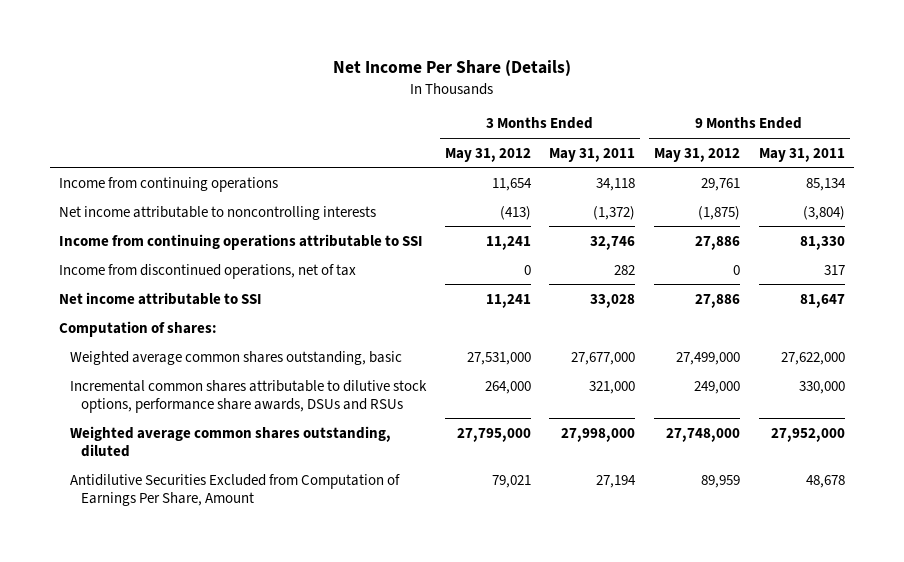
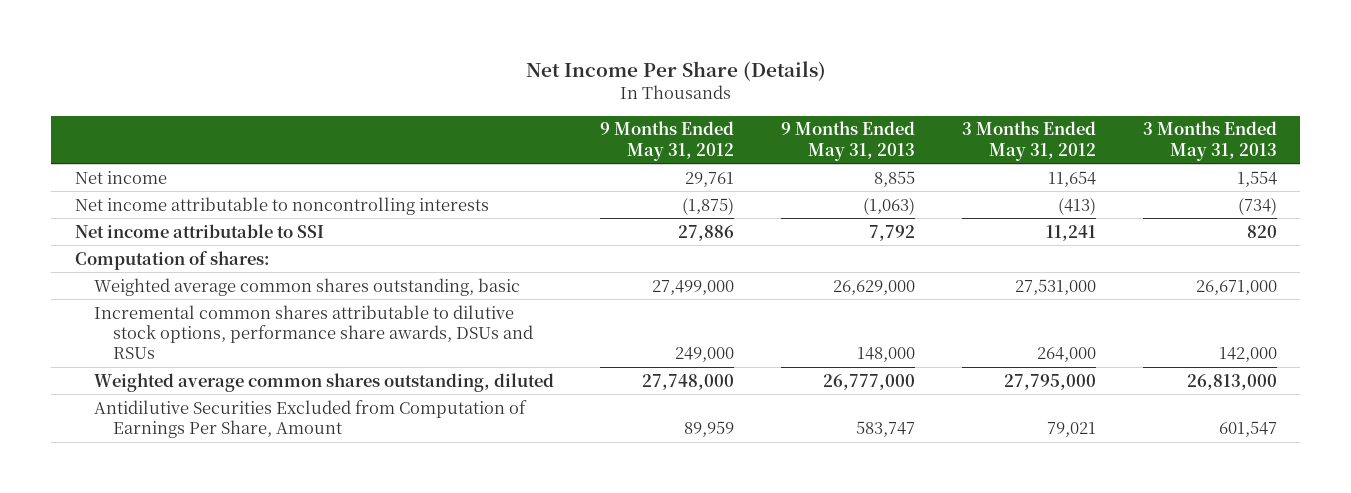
- | 3 Months Ended May 31, 2012 | 3 Months Ended May 31, 2011 | 9 Months Ended May 31, 2012 | 9 Months Ended May 31, 2011
+ | 9 Months Ended May 31, 2012 | 9 Months Ended May 31, 2013 | 3 Months Ended May 31, 2012 | 3 Months Ended May 31, 2013
- Income from continuing operations | 11,654 | 34,118 | 29,761 | 85,134
+ Net income | 29,761 | 8,855 | 11,654 | 1,554
- Income from continuing operations attributable to SSI | 11,241 | 32,746 | 27,886 | 81,330
- Income from discontinued operations, net of tax | 0 | 282 | 0 | 317

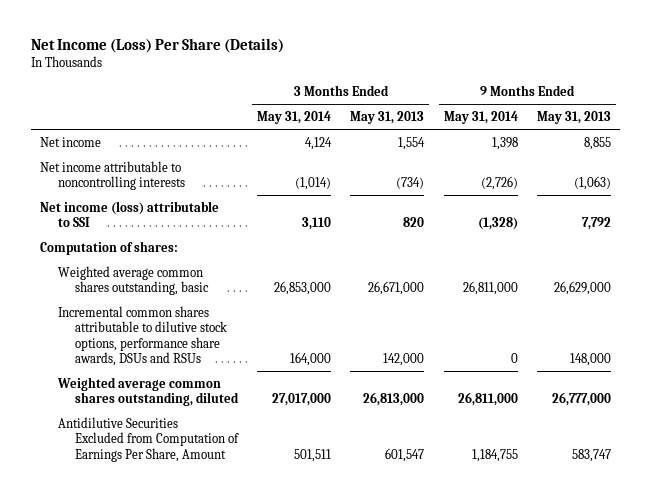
- Net Income Per Share (Details)
+ Net Income (Loss) Per Share (Details)
- | 9 Months Ended May 31, 2012 | 9 Months Ended May 31, 2013 | 3 Months Ended May 31, 2012 | 3 Months Ended May 31, 2013
+ | 3 Months Ended May 31, 2014 | 3 Months Ended May 31, 2013 | 9 Months Ended May 31, 2014 | 9 Months Ended May 31, 2013
- Net income attributable to SSI | 27,886 | 7,792 | 11,241 | 820
+ Net income (loss) attributable to SSI | 3,110 | 820 | (1,328) | 7,792

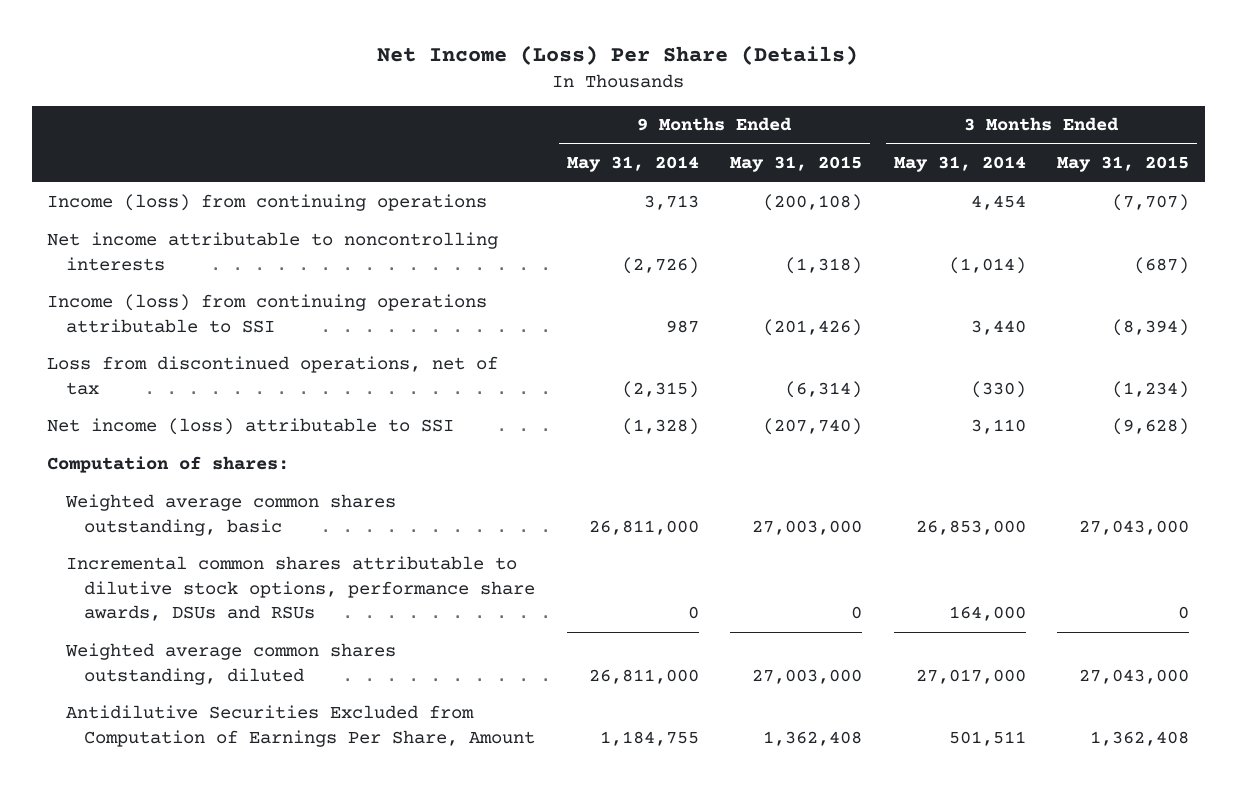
- | 3 Months Ended May 31, 2014 | 3 Months Ended May 31, 2013 | 9 Months Ended May 31, 2014 | 9 Months Ended May 31, 2013
+ | 9 Months Ended May 31, 2014 | 9 Months Ended May 31, 2015 | 3 Months Ended May 31, 2014 | 3 Months Ended May 31, 2015
- Net income | 4,124 | 1,554 | 1,398 | 8,855
+ Income (loss) from continuing operations | 3,713 | (200,108) | 4,454 | (7,707)
+ Income (loss) from continuing operations attributable to SSI | 987 | (201,426) | 3,440 | (8,394)
+ Loss from discontinued operations, net of tax | (2,315) | (6,314) | (330) | (1,234)

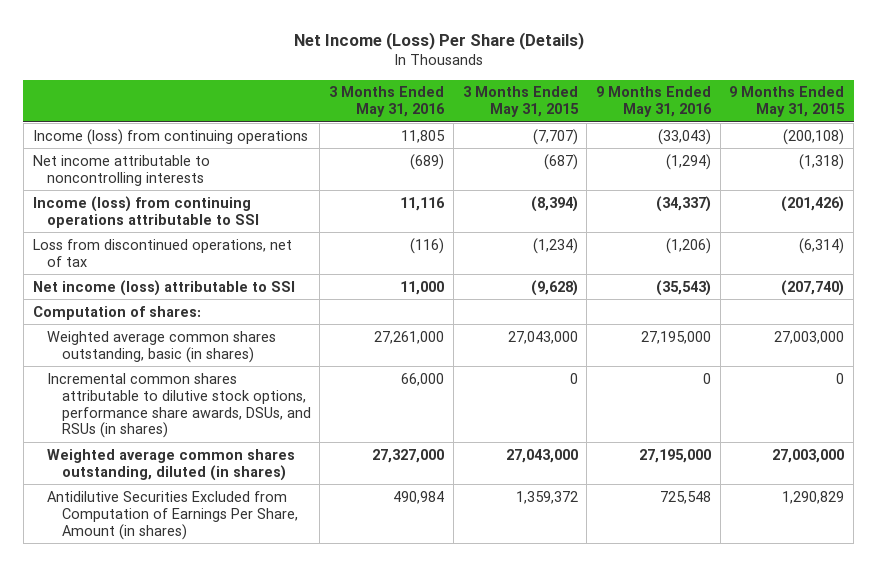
- | 9 Months Ended May 31, 2014 | 9 Months Ended May 31, 2015 | 3 Months Ended May 31, 2014 | 3 Months Ended May 31, 2015
+ | 3 Months Ended May 31, 2016 | 3 Months Ended May 31, 2015 | 9 Months Ended May 31, 2016 | 9 Months Ended May 31, 2015
- Weighted average common shares outstanding, basic | 26,811,000 | 27,003,000 | 26,853,000 | 27,043,000
- Incremental common shares attributable to dilutive stock options, performance share awards, DSUs and RSUs | 0 | 0 | 164,000 | 0
- Weighted average common shares outstanding, diluted | 26,811,000 | 27,003,000 | 27,017,000 | 27,043,000
- Antidilutive Securities Excluded from Computation of Earnings Per Share, Amount | 1,184,755 | 1,362,408 | 501,511 | 1,362,408
+ Weighted average common shares outstanding, basic (in shares) | 27,261,000 | 27,043,000 | 27,195,000 | 27,003,000
+ Incremental common shares attributable to dilutive stock options, performance share awards, DSUs, and RSUs (in shares) | 66,000 | 0 | 0 | 0
+ Weighted average common shares outstanding, diluted (in shares) | 27,327,000 | 27,043,000 | 27,195,000 | 27,003,000
+ Antidilutive Securities Excluded from Computation of Earnings Per Share, Amount (in shares) | 490,984 | 1,359,372 | 725,548 | 1,290,829

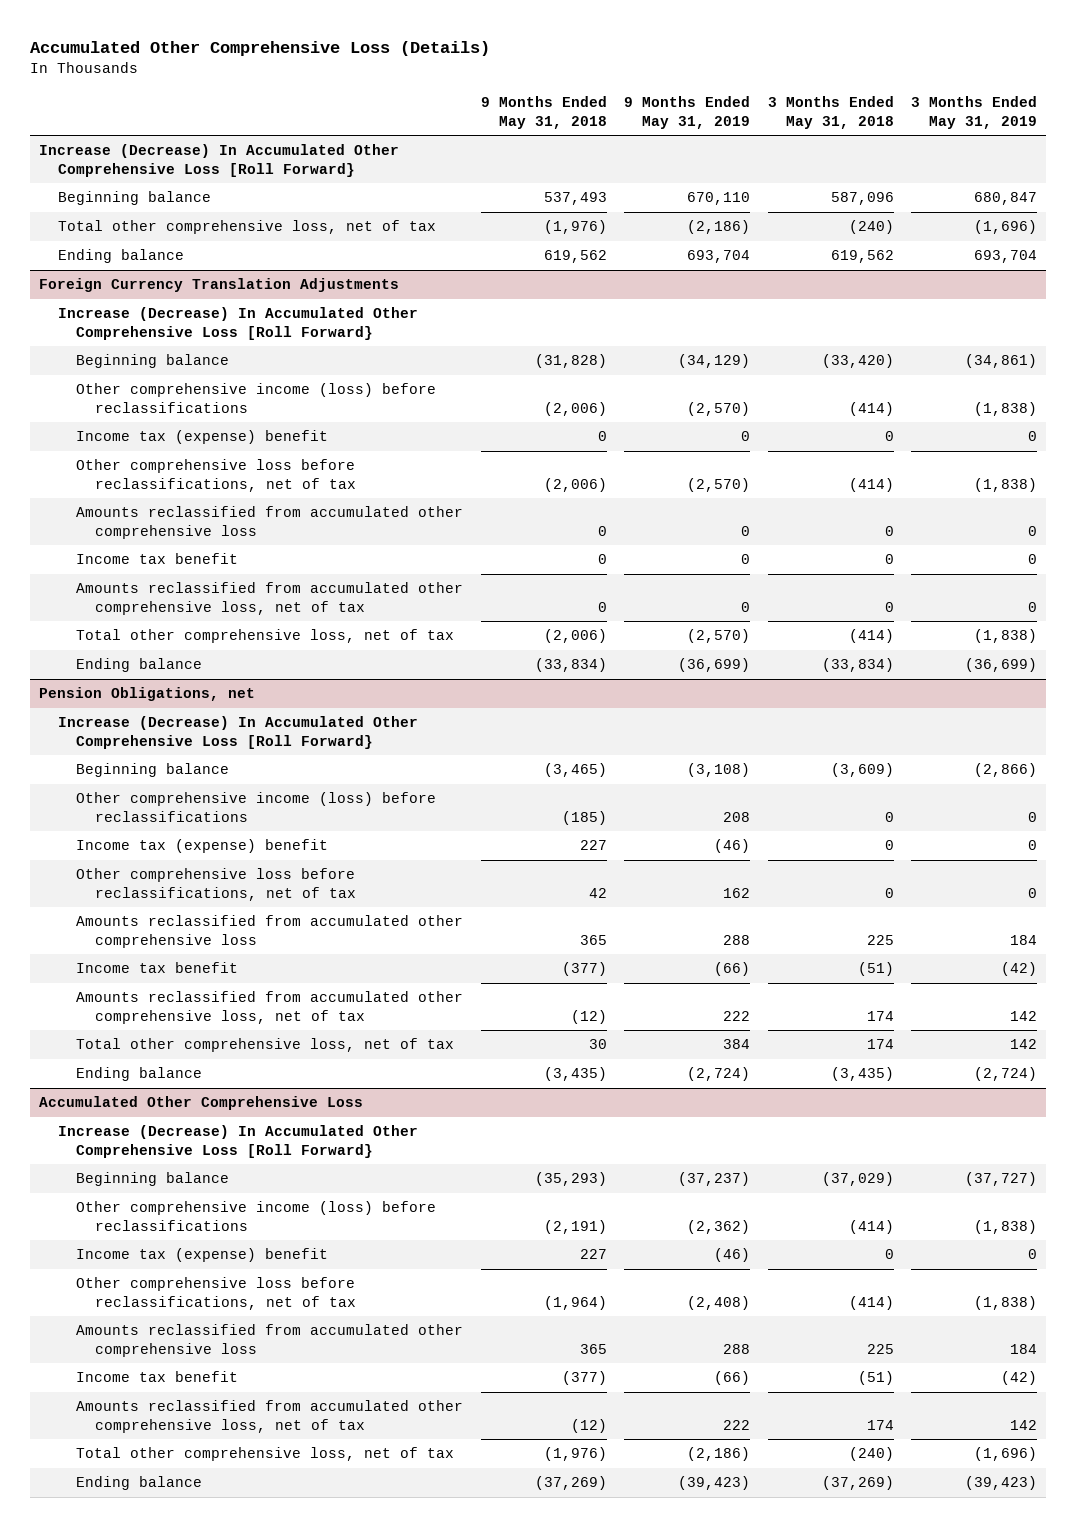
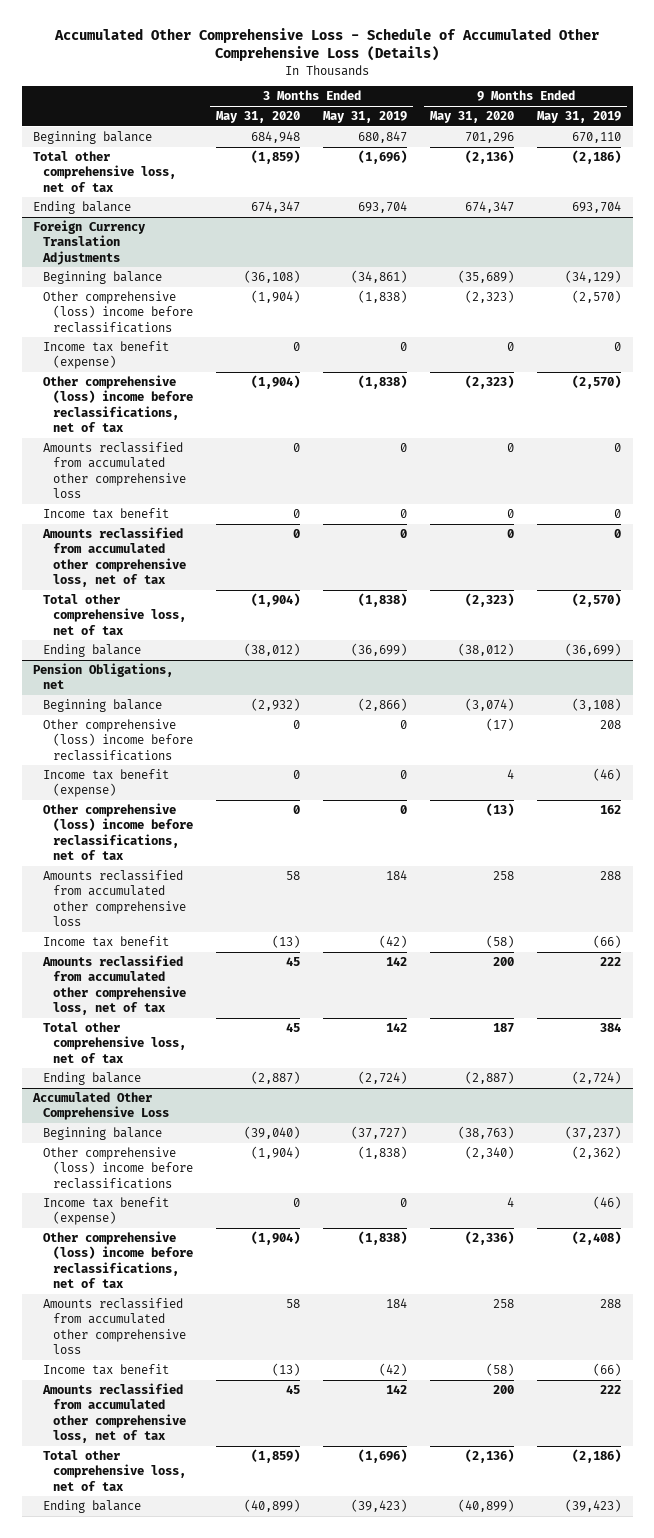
- Accumulated Other Comprehensive Loss (Details)
+ Accumulated Other Comprehensive Loss - Schedule of Accumulated Other Comprehensive Loss (Details)
- | 9 Months Ended May 31, 2018 | 9 Months Ended May 31, 2019 | 3 Months Ended May 31, 2018 | 3 Months Ended May 31, 2019
+ | 3 Months Ended May 31, 2020 | 3 Months Ended May 31, 2019 | 9 Months Ended May 31, 2020 | 9 Months Ended May 31, 2019
- Increase (Decrease) In Accumulated Other Comprehensive Loss [Roll Forward}
@ Foreign Currency Translation Adjustments
- Increase (Decrease) In Accumulated Other Comprehensive Loss [Roll Forward}
- Other comprehensive income (loss) before reclassifications | (2,006) | (2,570) | (414) | (1,838)
- Income tax (expense) benefit | 0 | 0 | 0 | 0
- Other comprehensive loss before reclassifications, net of tax | (2,006) | (2,570) | (414) | (1,838)
+ Other comprehensive (loss) income before reclassifications | (1,904) | (1,838) | (2,323) | (2,570)
+ Income tax benefit (expense) | 0 | 0 | 0 | 0
+ Other comprehensive (loss) income before reclassifications, net of tax | (1,904) | (1,838) | (2,323) | (2,570)
@ Pension Obligations, net
- Increase (Decrease) In Accumulated Other Comprehensive Loss [Roll Forward}
- Other comprehensive income (loss) before reclassifications | (185) | 208 | 0 | 0
- Income tax (expense) benefit | 227 | (46) | 0 | 0
- Other comprehensive loss before reclassifications, net of tax | 42 | 162 | 0 | 0
+ Other comprehensive (loss) income before reclassifications | 0 | 0 | (17) | 208
+ Income tax benefit (expense) | 0 | 0 | 4 | (46)
+ Other comprehensive (loss) income before reclassifications, net of tax | 0 | 0 | (13) | 162
@ Accumulated Other Comprehensive Loss
- Increase (Decrease) In Accumulated Other Comprehensive Loss [Roll Forward}
- Other comprehensive income (loss) before reclassifications | (2,191) | (2,362) | (414) | (1,838)
- Income tax (expense) benefit | 227 | (46) | 0 | 0
- Other comprehensive loss before reclassifications, net of tax | (1,964) | (2,408) | (414) | (1,838)
+ Other comprehensive (loss) income before reclassifications | (1,904) | (1,838) | (2,340) | (2,362)
+ Income tax benefit (expense) | 0 | 0 | 4 | (46)
+ Other comprehensive (loss) income before reclassifications, net of tax | (1,904) | (1,838) | (2,336) | (2,408)

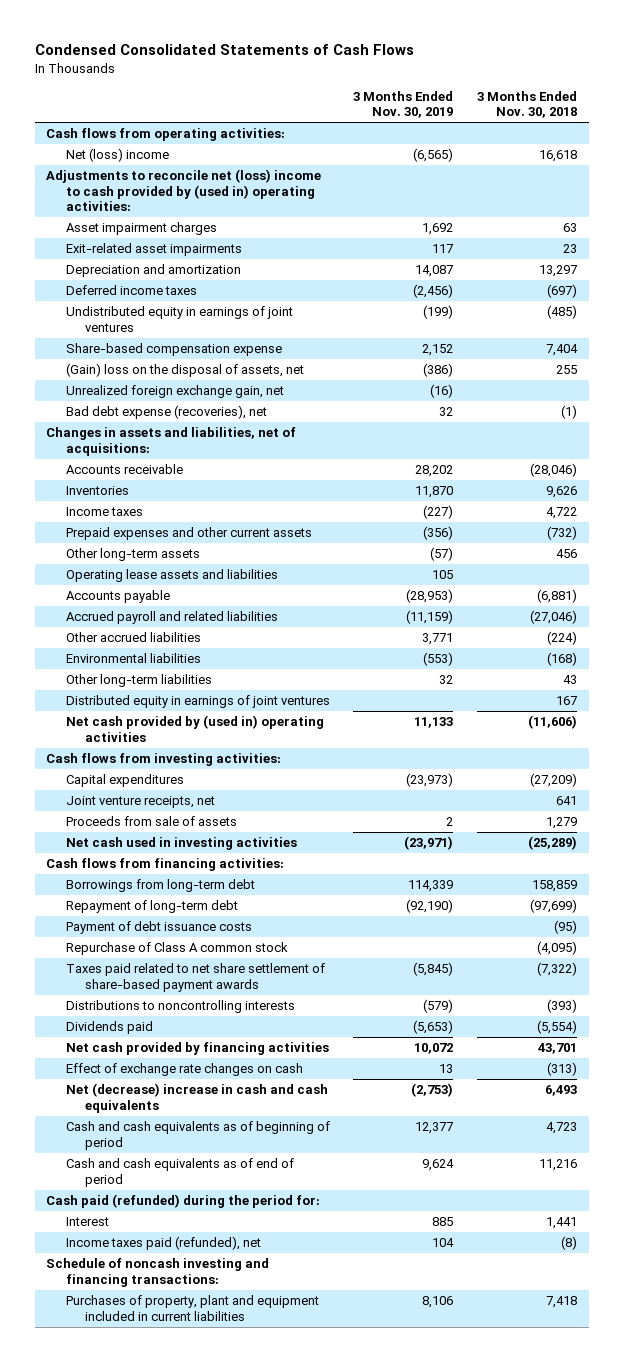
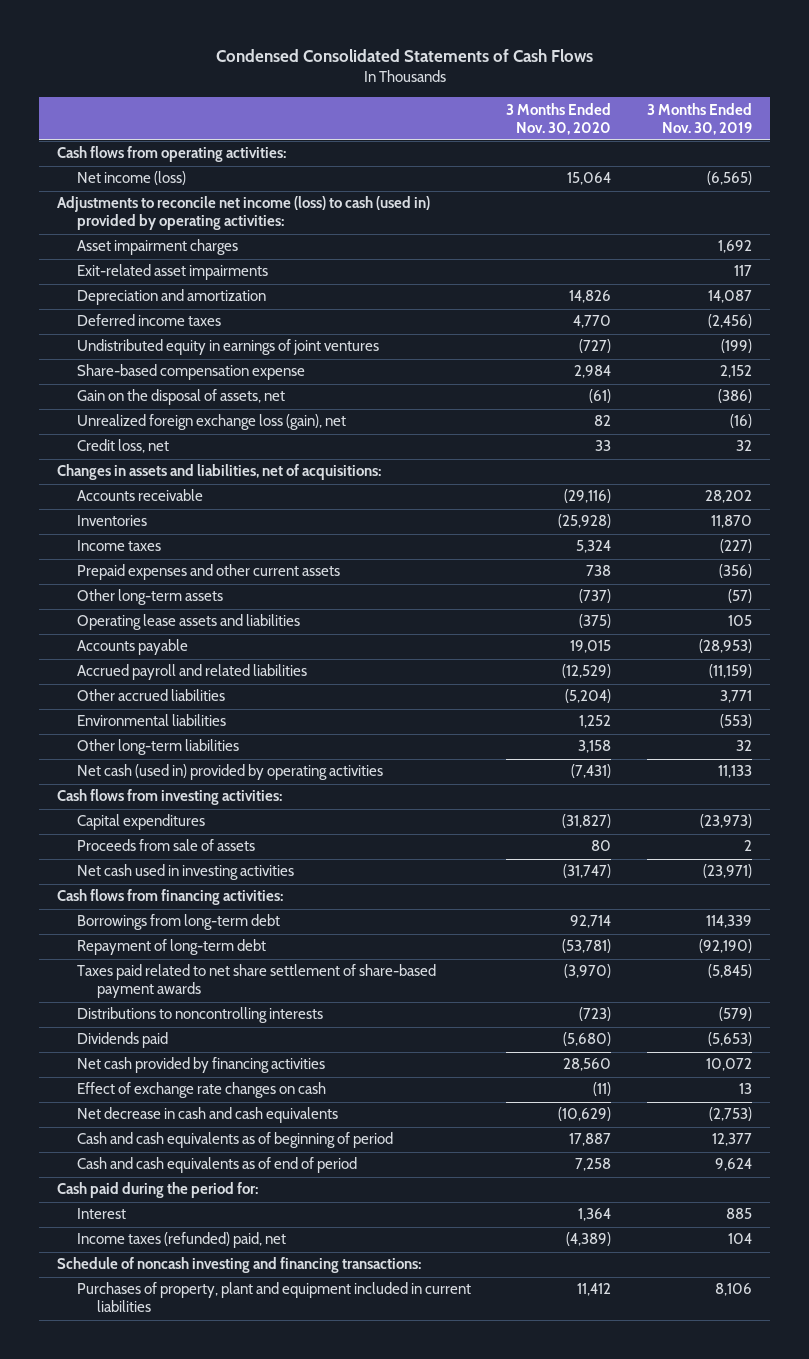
- | 3 Months Ended Nov. 30, 2019 | 3 Months Ended Nov. 30, 2018
+ | 3 Months Ended Nov. 30, 2020 | 3 Months Ended Nov. 30, 2019
- Net (loss) income | (6,565) | 16,618
- Adjustments to reconcile net (loss) income to cash provided by (used in) operating activities:
+ Net income (loss) | 15,064 | (6,565)
+ Adjustments to reconcile net income (loss) to cash (used in) provided by operating activities:
- (Gain) loss on the disposal of assets, net | (386) | 255
- Unrealized foreign exchange gain, net | (16) |
- Bad debt expense (recoveries), net | 32 | (1)
+ Gain on the disposal of assets, net | (61) | (386)
+ Unrealized foreign exchange loss (gain), net | 82 | (16)
+ Credit loss, net | 33 | 32
- Distributed equity in earnings of joint ventures | | 167
- Net cash provided by (used in) operating activities | 11,133 | (11,606)
+ Net cash (used in) provided by operating activities | (7,431) | 11,133
- Joint venture receipts, net | | 641
- Payment of debt issuance costs | | (95)
- Repurchase of Class A common stock | | (4,095)
- Net (decrease) increase in cash and cash equivalents | (2,753) | 6,493
+ Net decrease in cash and cash equivalents | (10,629) | (2,753)
- Cash paid (refunded) during the period for:
+ Cash paid during the period for:
- Income taxes paid (refunded), net | 104 | (8)
+ Income taxes (refunded) paid, net | (4,389) | 104

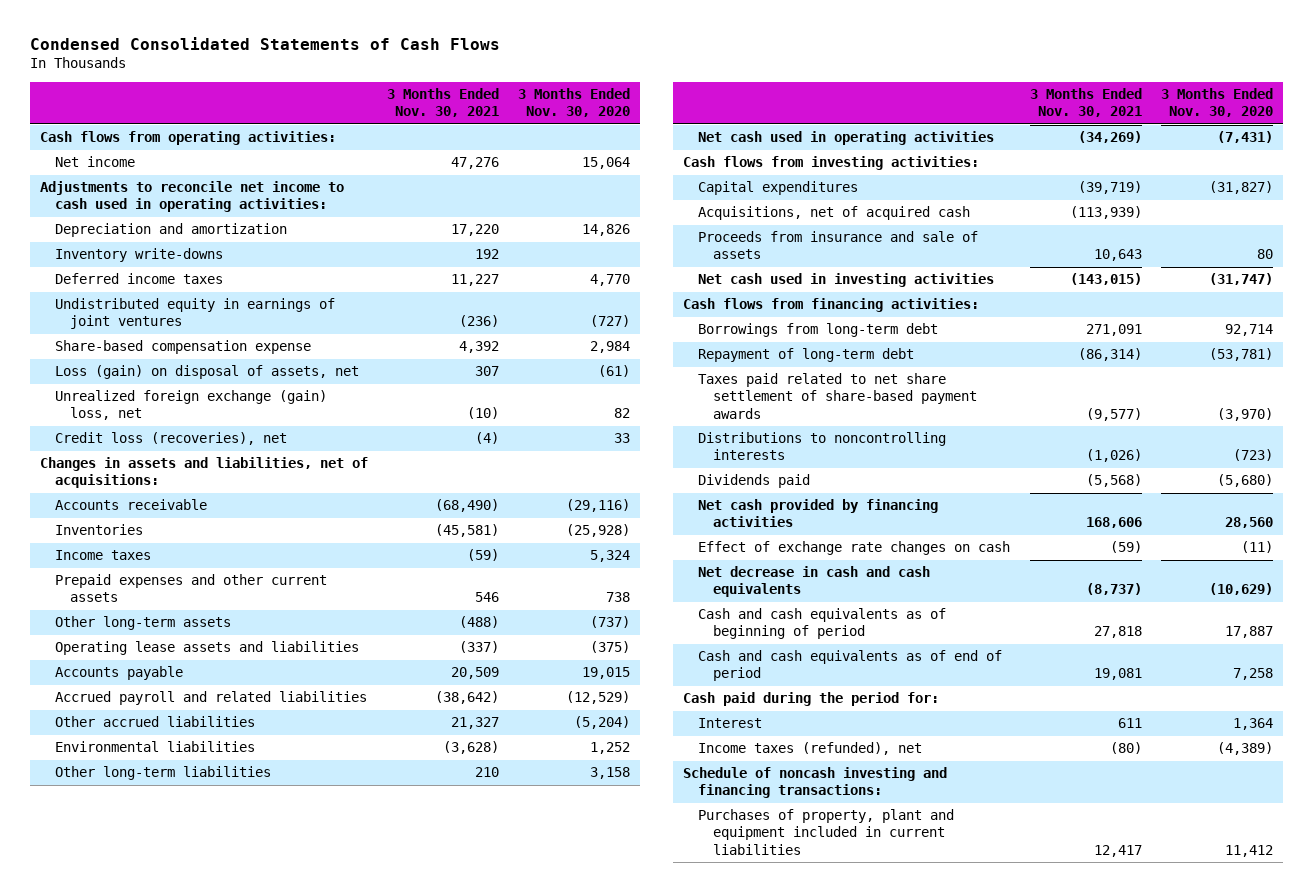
- | 3 Months Ended Nov. 30, 2020 | 3 Months Ended Nov. 30, 2019
+ | 3 Months Ended Nov. 30, 2021 | 3 Months Ended Nov. 30, 2020
- Net income (loss) | 15,064 | (6,565)
- Adjustments to reconcile net income (loss) to cash (used in) provided by operating activities:
- Asset impairment charges | | 1,692
- Exit-related asset impairments | | 117
+ Net income | 47,276 | 15,064
+ Adjustments to reconcile net income to cash used in operating activities:
+ Inventory write-downs | 192 |
- Gain on the disposal of assets, net | (61) | (386)
- Unrealized foreign exchange loss (gain), net | 82 | (16)
- Credit loss, net | 33 | 32
+ Loss (gain) on disposal of assets, net | 307 | (61)
+ Unrealized foreign exchange (gain) loss, net | (10) | 82
+ Credit loss (recoveries), net | (4) | 33
- Net cash (used in) provided by operating activities | (7,431) | 11,133
+ Net cash used in operating activities | (34,269) | (7,431)
- Proceeds from sale of assets | 80 | 2
+ Acquisitions, net of acquired cash | (113,939) |
+ Proceeds from insurance and sale of assets | 10,643 | 80
- Income taxes (refunded) paid, net | (4,389) | 104
+ Income taxes (refunded), net | (80) | (4,389)

